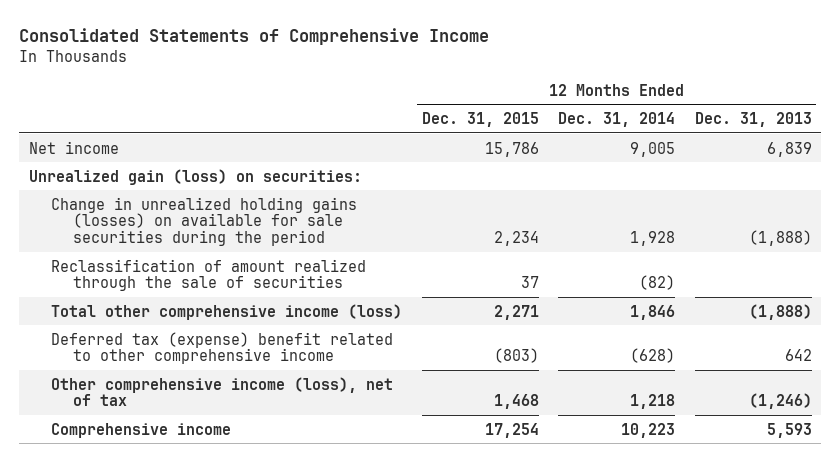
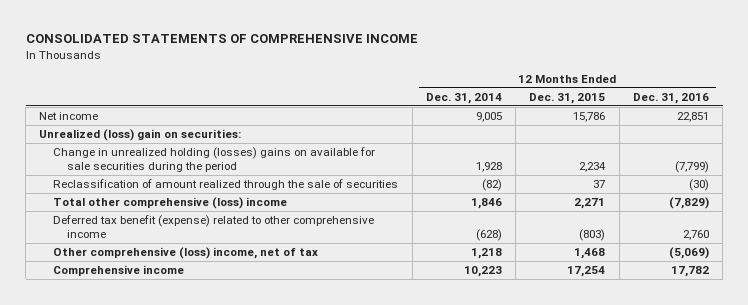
- Consolidated Statements of Comprehensive Income
+ CONSOLIDATED STATEMENTS OF COMPREHENSIVE INCOME
- | 12 Months Ended Dec. 31, 2015 | 12 Months Ended Dec. 31, 2014 | 12 Months Ended Dec. 31, 2013
+ | 12 Months Ended Dec. 31, 2014 | 12 Months Ended Dec. 31, 2015 | 12 Months Ended Dec. 31, 2016
- Unrealized gain (loss) on securities:
- Change in unrealized holding gains (losses) on available for sale securities during the period | 2,234 | 1,928 | (1,888)
+ Unrealized (loss) gain on securities:
+ Change in unrealized holding (losses) gains on available for sale securities during the period | 1,928 | 2,234 | (7,799)
- Total other comprehensive income (loss) | 2,271 | 1,846 | (1,888)
- Deferred tax (expense) benefit related to other comprehensive income | (803) | (628) | 642
- Other comprehensive income (loss), net of tax | 1,468 | 1,218 | (1,246)
+ Total other comprehensive (loss) income | 1,846 | 2,271 | (7,829)
+ Deferred tax benefit (expense) related to other comprehensive income | (628) | (803) | 2,760
+ Other comprehensive (loss) income, net of tax | 1,218 | 1,468 | (5,069)

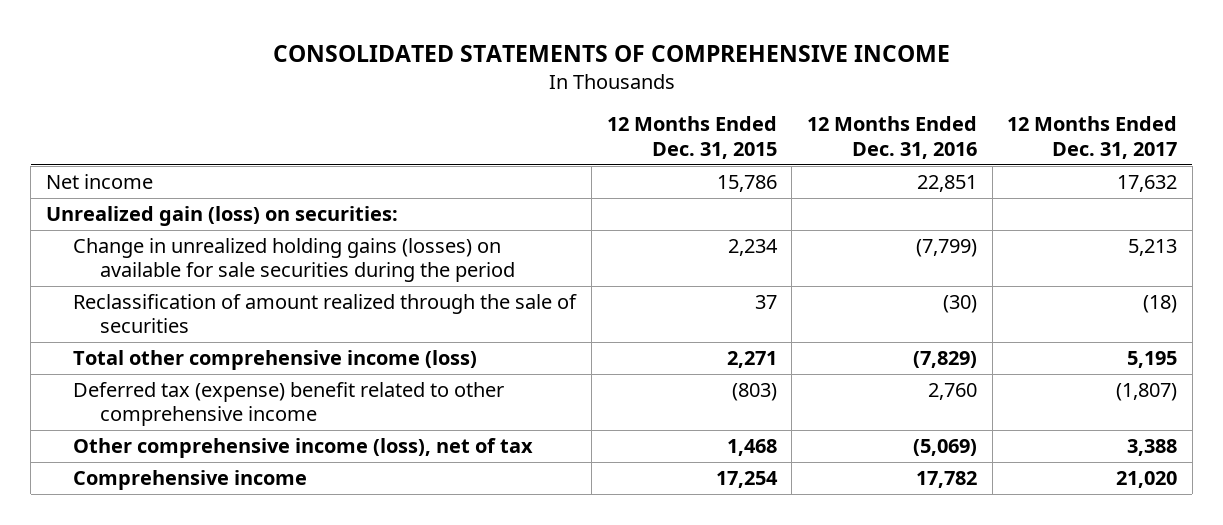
- | 12 Months Ended Dec. 31, 2014 | 12 Months Ended Dec. 31, 2015 | 12 Months Ended Dec. 31, 2016
+ | 12 Months Ended Dec. 31, 2015 | 12 Months Ended Dec. 31, 2016 | 12 Months Ended Dec. 31, 2017
- Unrealized (loss) gain on securities:
- Change in unrealized holding (losses) gains on available for sale securities during the period | 1,928 | 2,234 | (7,799)
+ Unrealized gain (loss) on securities:
+ Change in unrealized holding gains (losses) on available for sale securities during the period | 2,234 | (7,799) | 5,213
- Total other comprehensive (loss) income | 1,846 | 2,271 | (7,829)
- Deferred tax benefit (expense) related to other comprehensive income | (628) | (803) | 2,760
- Other comprehensive (loss) income, net of tax | 1,218 | 1,468 | (5,069)
+ Total other comprehensive income (loss) | 2,271 | (7,829) | 5,195
+ Deferred tax (expense) benefit related to other comprehensive income | (803) | 2,760 | (1,807)
+ Other comprehensive income (loss), net of tax | 1,468 | (5,069) | 3,388

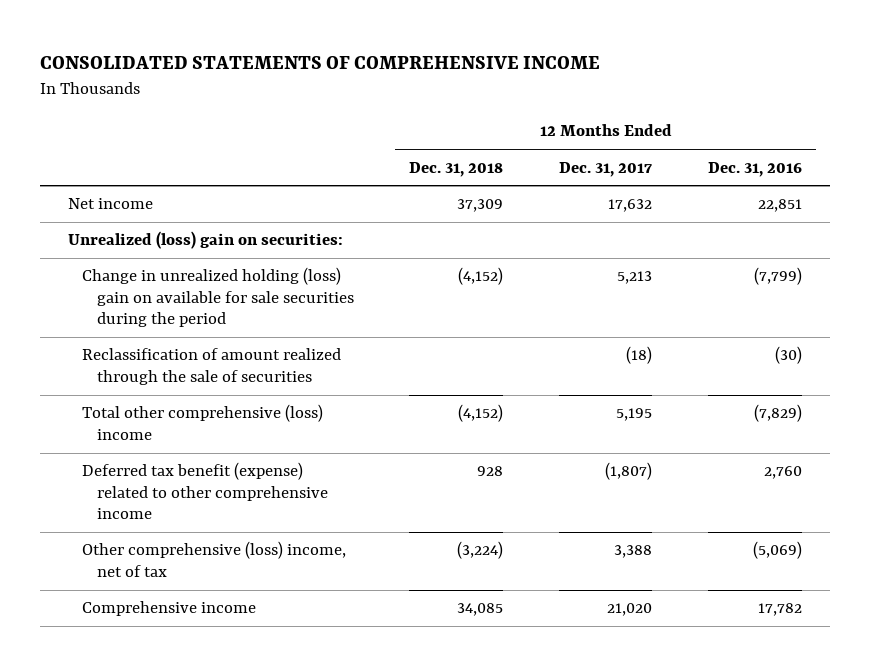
- | 12 Months Ended Dec. 31, 2015 | 12 Months Ended Dec. 31, 2016 | 12 Months Ended Dec. 31, 2017
+ | 12 Months Ended Dec. 31, 2018 | 12 Months Ended Dec. 31, 2017 | 12 Months Ended Dec. 31, 2016
- Unrealized gain (loss) on securities:
- Change in unrealized holding gains (losses) on available for sale securities during the period | 2,234 | (7,799) | 5,213
+ Unrealized (loss) gain on securities:
+ Change in unrealized holding (loss) gain on available for sale securities during the period | (4,152) | 5,213 | (7,799)
- Total other comprehensive income (loss) | 2,271 | (7,829) | 5,195
- Deferred tax (expense) benefit related to other comprehensive income | (803) | 2,760 | (1,807)
- Other comprehensive income (loss), net of tax | 1,468 | (5,069) | 3,388
+ Total other comprehensive (loss) income | (4,152) | 5,195 | (7,829)
+ Deferred tax benefit (expense) related to other comprehensive income | 928 | (1,807) | 2,760
+ Other comprehensive (loss) income, net of tax | (3,224) | 3,388 | (5,069)

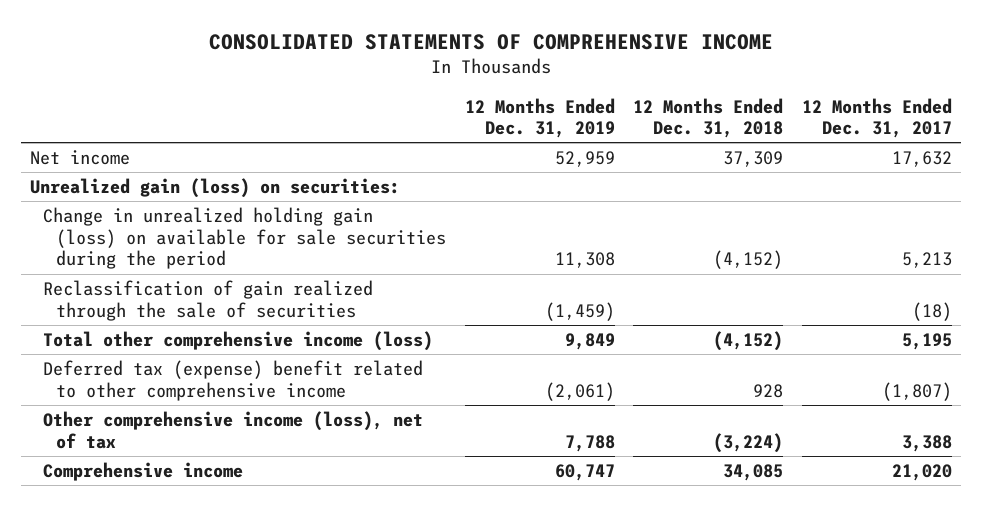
- | 12 Months Ended Dec. 31, 2018 | 12 Months Ended Dec. 31, 2017 | 12 Months Ended Dec. 31, 2016
+ | 12 Months Ended Dec. 31, 2019 | 12 Months Ended Dec. 31, 2018 | 12 Months Ended Dec. 31, 2017
- Unrealized (loss) gain on securities:
- Change in unrealized holding (loss) gain on available for sale securities during the period | (4,152) | 5,213 | (7,799)
- Reclassification of amount realized through the sale of securities | | (18) | (30)
- Total other comprehensive (loss) income | (4,152) | 5,195 | (7,829)
- Deferred tax benefit (expense) related to other comprehensive income | 928 | (1,807) | 2,760
- Other comprehensive (loss) income, net of tax | (3,224) | 3,388 | (5,069)
+ Unrealized gain (loss) on securities:
+ Change in unrealized holding gain (loss) on available for sale securities during the period | 11,308 | (4,152) | 5,213
+ Reclassification of gain realized through the sale of securities | (1,459) | | (18)
+ Total other comprehensive income (loss) | 9,849 | (4,152) | 5,195
+ Deferred tax (expense) benefit related to other comprehensive income | (2,061) | 928 | (1,807)
+ Other comprehensive income (loss), net of tax | 7,788 | (3,224) | 3,388

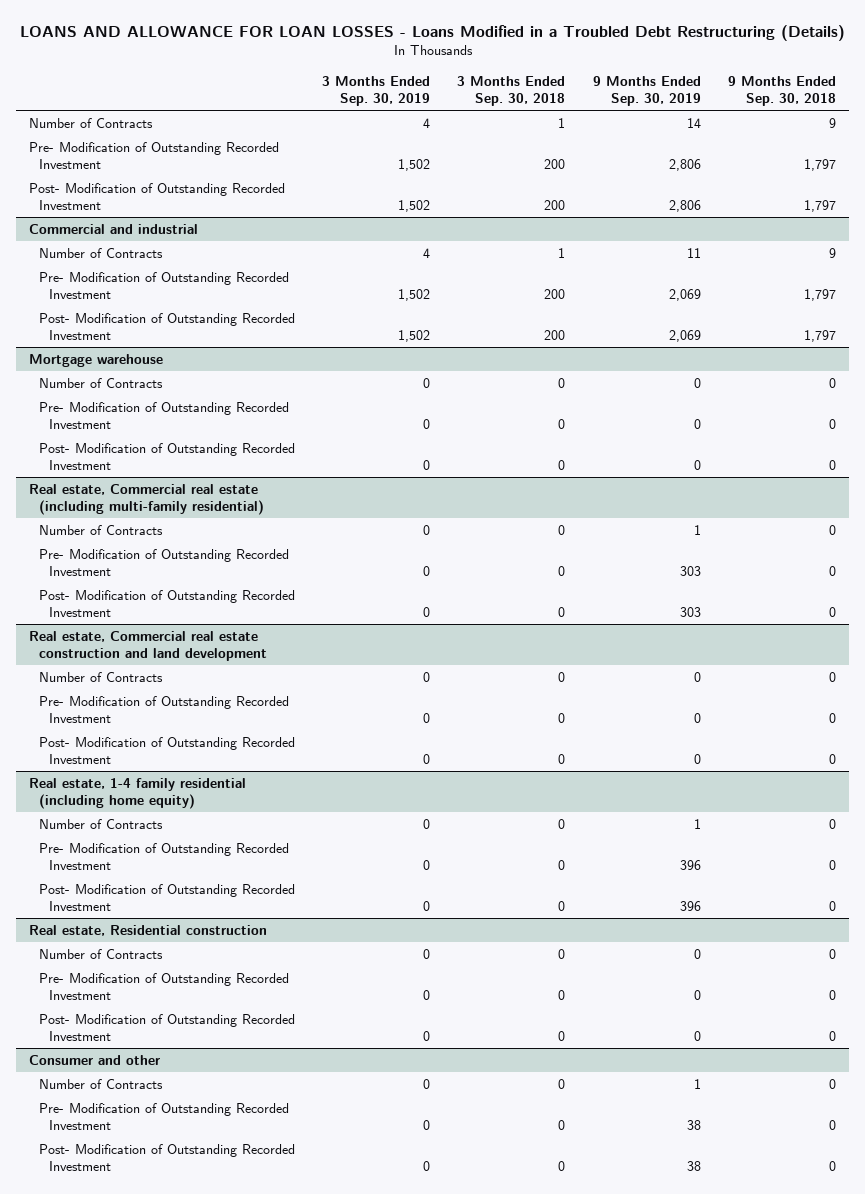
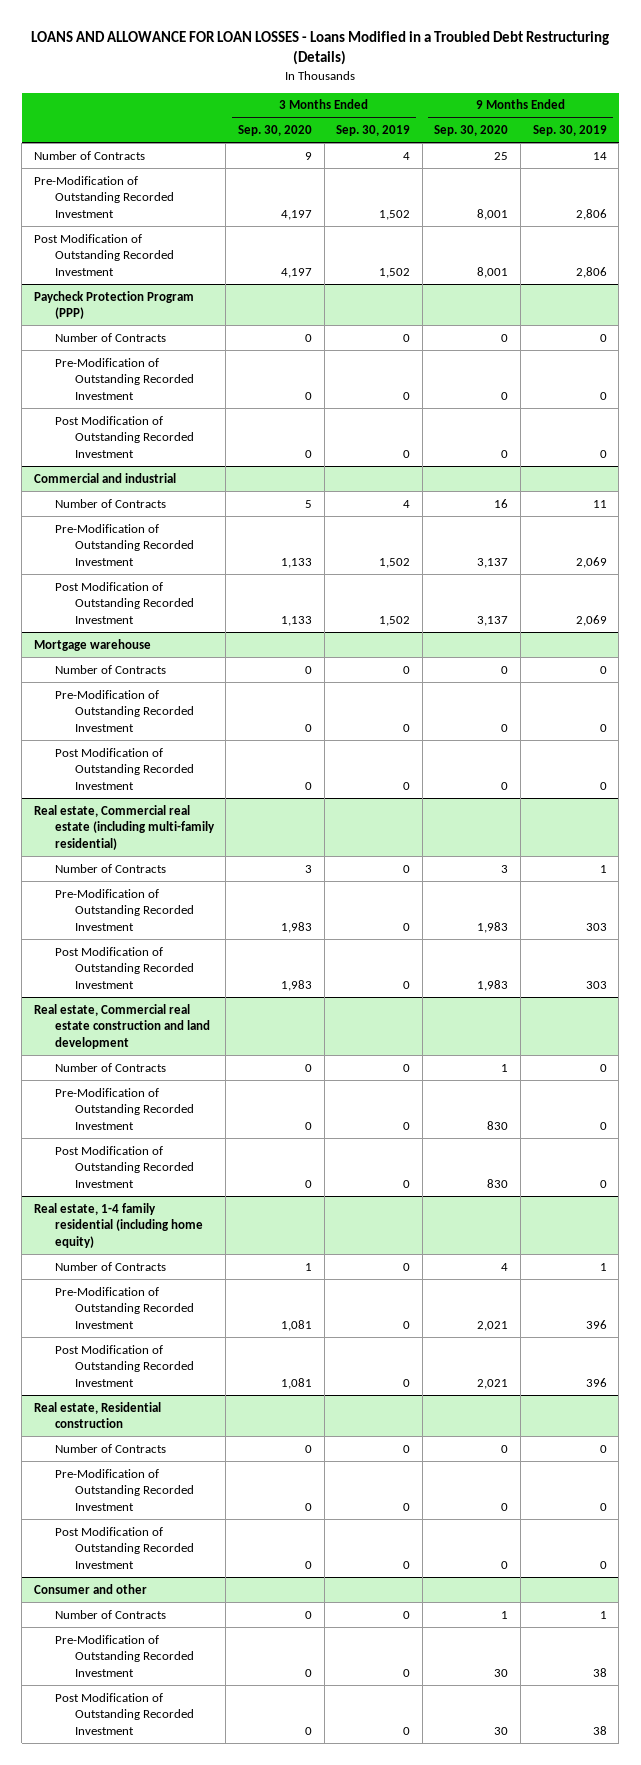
- | 3 Months Ended Sep. 30, 2019 | 3 Months Ended Sep. 30, 2018 | 9 Months Ended Sep. 30, 2019 | 9 Months Ended Sep. 30, 2018
+ | 3 Months Ended Sep. 30, 2020 | 3 Months Ended Sep. 30, 2019 | 9 Months Ended Sep. 30, 2020 | 9 Months Ended Sep. 30, 2019
- Pre- Modification of Outstanding Recorded Investment | 1,502 | 200 | 2,806 | 1,797
- Post- Modification of Outstanding Recorded Investment | 1,502 | 200 | 2,806 | 1,797
+ Pre-Modification of Outstanding Recorded Investment | 4,197 | 1,502 | 8,001 | 2,806
+ Post Modification of Outstanding Recorded Investment | 4,197 | 1,502 | 8,001 | 2,806
+ Paycheck Protection Program (PPP)
+ Number of Contracts | 0 | 0 | 0 | 0
+ Pre-Modification of Outstanding Recorded Investment | 0 | 0 | 0 | 0
+ Post Modification of Outstanding Recorded Investment | 0 | 0 | 0 | 0
@ Commercial and industrial
- Pre- Modification of Outstanding Recorded Investment | 1,502 | 200 | 2,069 | 1,797
- Post- Modification of Outstanding Recorded Investment | 1,502 | 200 | 2,069 | 1,797
+ Pre-Modification of Outstanding Recorded Investment | 1,133 | 1,502 | 3,137 | 2,069
+ Post Modification of Outstanding Recorded Investment | 1,133 | 1,502 | 3,137 | 2,069
@ Mortgage warehouse
- Pre- Modification of Outstanding Recorded Investment | 0 | 0 | 0 | 0
- Post- Modification of Outstanding Recorded Investment | 0 | 0 | 0 | 0
+ Pre-Modification of Outstanding Recorded Investment | 0 | 0 | 0 | 0
+ Post Modification of Outstanding Recorded Investment | 0 | 0 | 0 | 0
@ Real estate, Commercial real estate (including multi-family residential)
- Pre- Modification of Outstanding Recorded Investment | 0 | 0 | 303 | 0
- Post- Modification of Outstanding Recorded Investment | 0 | 0 | 303 | 0
+ Pre-Modification of Outstanding Recorded Investment | 1,983 | 0 | 1,983 | 303
+ Post Modification of Outstanding Recorded Investment | 1,983 | 0 | 1,983 | 303
@ Real estate, Commercial real estate construction and land development
- Pre- Modification of Outstanding Recorded Investment | 0 | 0 | 0 | 0
- Post- Modification of Outstanding Recorded Investment | 0 | 0 | 0 | 0
+ Pre-Modification of Outstanding Recorded Investment | 0 | 0 | 830 | 0
+ Post Modification of Outstanding Recorded Investment | 0 | 0 | 830 | 0
@ Real estate, 1-4 family residential (including home equity)
- Pre- Modification of Outstanding Recorded Investment | 0 | 0 | 396 | 0
- Post- Modification of Outstanding Recorded Investment | 0 | 0 | 396 | 0
+ Pre-Modification of Outstanding Recorded Investment | 1,081 | 0 | 2,021 | 396
+ Post Modification of Outstanding Recorded Investment | 1,081 | 0 | 2,021 | 396
@ Real estate, Residential construction
- Pre- Modification of Outstanding Recorded Investment | 0 | 0 | 0 | 0
- Post- Modification of Outstanding Recorded Investment | 0 | 0 | 0 | 0
+ Pre-Modification of Outstanding Recorded Investment | 0 | 0 | 0 | 0
+ Post Modification of Outstanding Recorded Investment | 0 | 0 | 0 | 0
@ Consumer and other
- Pre- Modification of Outstanding Recorded Investment | 0 | 0 | 38 | 0
- Post- Modification of Outstanding Recorded Investment | 0 | 0 | 38 | 0
+ Pre-Modification of Outstanding Recorded Investment | 0 | 0 | 30 | 38
+ Post Modification of Outstanding Recorded Investment | 0 | 0 | 30 | 38

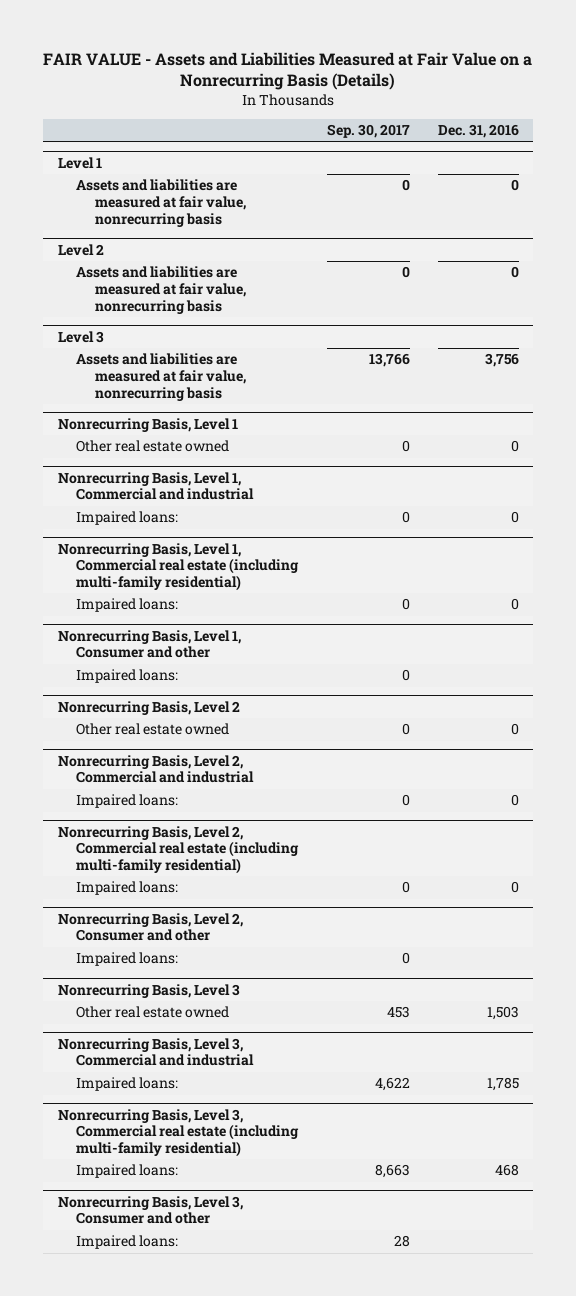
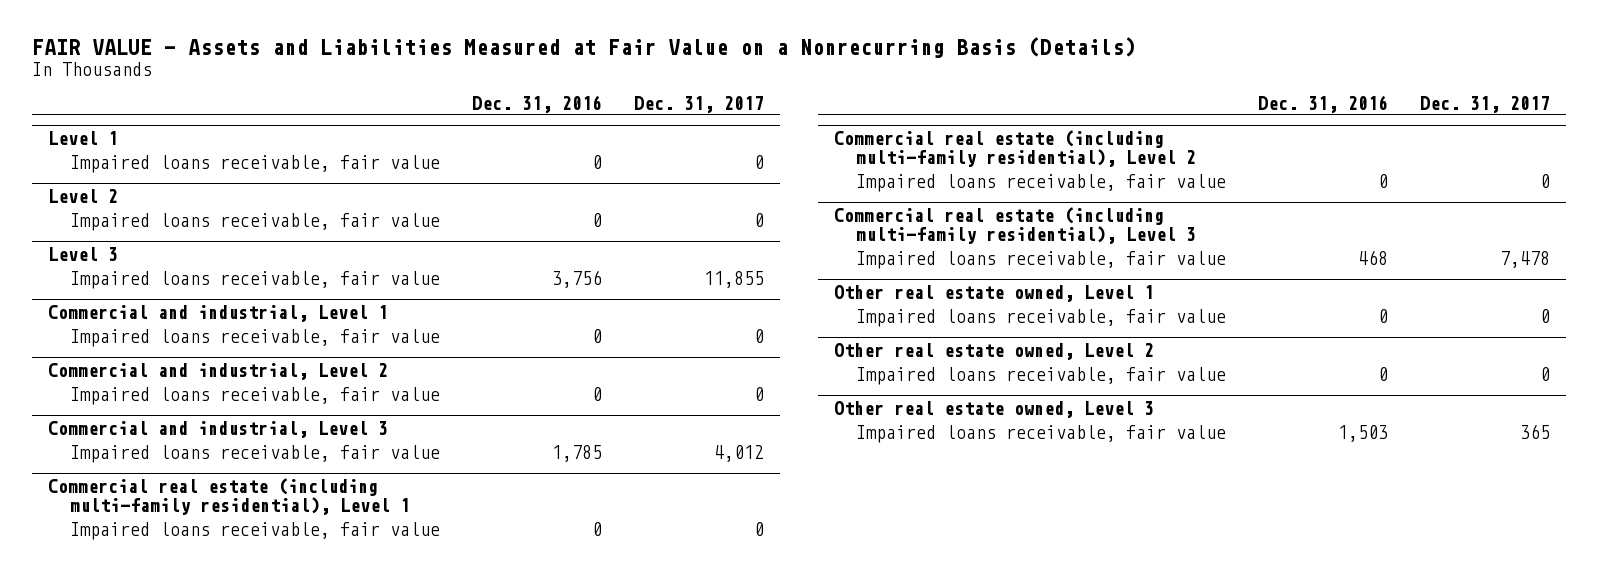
- | Sep. 30, 2017 | Dec. 31, 2016
+ | Dec. 31, 2016 | Dec. 31, 2017
@ Level 1
- Assets and liabilities are measured at fair value, nonrecurring basis | 0 | 0
+ Impaired loans receivable, fair value | 0 | 0
@ Level 2
- Assets and liabilities are measured at fair value, nonrecurring basis | 0 | 0
+ Impaired loans receivable, fair value | 0 | 0
@ Level 3
- Assets and liabilities are measured at fair value, nonrecurring basis | 13,766 | 3,756
- Nonrecurring Basis, Level 1
- Other real estate owned | 0 | 0
- Nonrecurring Basis, Level 1, Commercial and industrial
- Impaired loans: | 0 | 0
- Nonrecurring Basis, Level 1, Commercial real estate (including multi-family residential)
- Impaired loans: | 0 | 0
- Nonrecurring Basis, Level 1, Consumer and other
- Impaired loans: | 0 |
- Nonrecurring Basis, Level 2
- Other real estate owned | 0 | 0
- Nonrecurring Basis, Level 2, Commercial and industrial
- Impaired loans: | 0 | 0
- Nonrecurring Basis, Level 2, Commercial real estate (including multi-family residential)
- Impaired loans: | 0 | 0
- Nonrecurring Basis, Level 2, Consumer and other
- Impaired loans: | 0 |
- Nonrecurring Basis, Level 3
- Other real estate owned | 453 | 1,503
- Nonrecurring Basis, Level 3, Commercial and industrial
- Impaired loans: | 4,622 | 1,785
- Nonrecurring Basis, Level 3, Commercial real estate (including multi-family residential)
- Impaired loans: | 8,663 | 468
- Nonrecurring Basis, Level 3, Consumer and other
- Impaired loans: | 28 |
@ Level 3
+ Impaired loans receivable, fair value | 3,756 | 11,855
+ Commercial and industrial, Level 1
+ Impaired loans receivable, fair value | 0 | 0
+ Commercial and industrial, Level 2
+ Impaired loans receivable, fair value | 0 | 0
+ Commercial and industrial, Level 3
+ Impaired loans receivable, fair value | 1,785 | 4,012
+ Commercial real estate (including multi-family residential), Level 1
+ Impaired loans receivable, fair value | 0 | 0
+ Commercial real estate (including multi-family residential), Level 2
+ Impaired loans receivable, fair value | 0 | 0
+ Commercial real estate (including multi-family residential), Level 3
+ Impaired loans receivable, fair value | 468 | 7,478
+ Other real estate owned, Level 1
+ Impaired loans receivable, fair value | 0 | 0
+ Other real estate owned, Level 2
+ Impaired loans receivable, fair value | 0 | 0
+ Other real estate owned, Level 3
+ Impaired loans receivable, fair value | 1,503 | 365

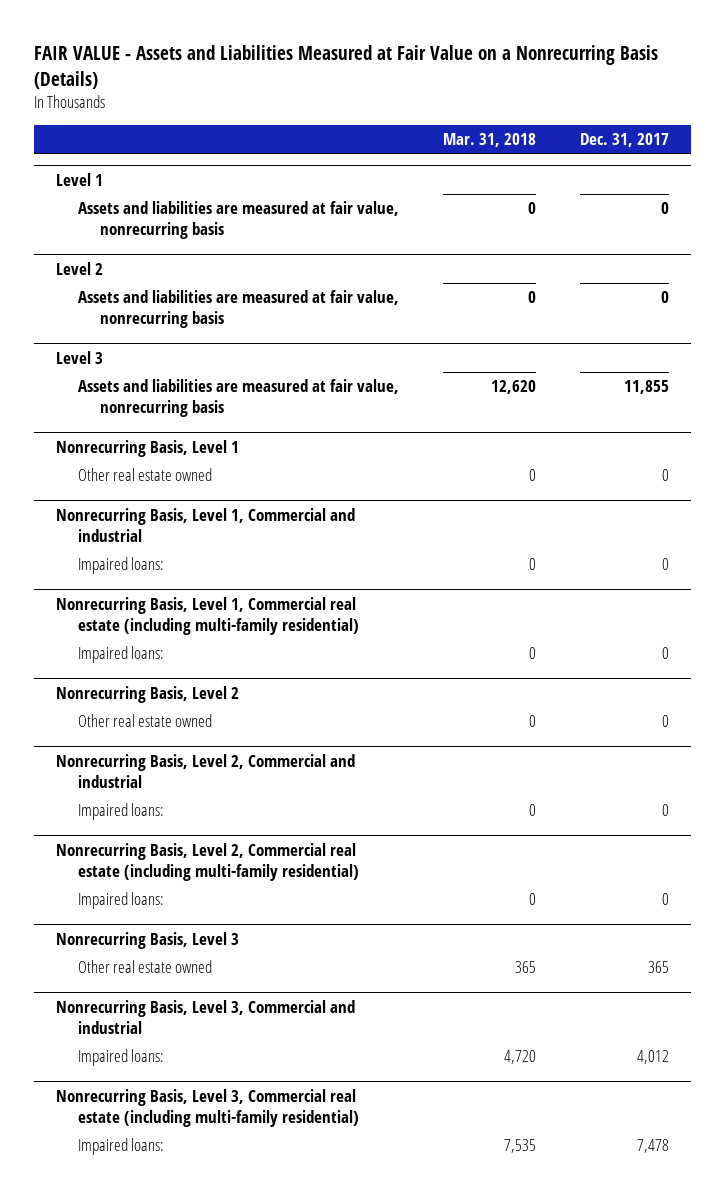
- | Dec. 31, 2016 | Dec. 31, 2017
+ | Mar. 31, 2018 | Dec. 31, 2017
@ Level 1
- Impaired loans receivable, fair value | 0 | 0
+ Assets and liabilities are measured at fair value, nonrecurring basis | 0 | 0
@ Level 2
- Impaired loans receivable, fair value | 0 | 0
+ Assets and liabilities are measured at fair value, nonrecurring basis | 0 | 0
@ Level 3
- Impaired loans receivable, fair value | 3,756 | 11,855
- Commercial and industrial, Level 1
- Impaired loans receivable, fair value | 0 | 0
- Commercial and industrial, Level 2
- Impaired loans receivable, fair value | 0 | 0
- Commercial and industrial, Level 3
- Impaired loans receivable, fair value | 1,785 | 4,012
- Commercial real estate (including multi-family residential), Level 1
- Impaired loans receivable, fair value | 0 | 0
- Commercial real estate (including multi-family residential), Level 2
- Impaired loans receivable, fair value | 0 | 0
- Commercial real estate (including multi-family residential), Level 3
- Impaired loans receivable, fair value | 468 | 7,478
- Other real estate owned, Level 1
- Impaired loans receivable, fair value | 0 | 0
- Other real estate owned, Level 2
- Impaired loans receivable, fair value | 0 | 0
- Other real estate owned, Level 3
- Impaired loans receivable, fair value | 1,503 | 365
@ Level 3
+ Assets and liabilities are measured at fair value, nonrecurring basis | 12,620 | 11,855
+ Nonrecurring Basis, Level 1
+ Other real estate owned | 0 | 0
+ Nonrecurring Basis, Level 1, Commercial and industrial
+ Impaired loans: | 0 | 0
+ Nonrecurring Basis, Level 1, Commercial real estate (including multi-family residential)
+ Impaired loans: | 0 | 0
+ Nonrecurring Basis, Level 2
+ Other real estate owned | 0 | 0
+ Nonrecurring Basis, Level 2, Commercial and industrial
+ Impaired loans: | 0 | 0
+ Nonrecurring Basis, Level 2, Commercial real estate (including multi-family residential)
+ Impaired loans: | 0 | 0
+ Nonrecurring Basis, Level 3
+ Other real estate owned | 365 | 365
+ Nonrecurring Basis, Level 3, Commercial and industrial
+ Impaired loans: | 4,720 | 4,012
+ Nonrecurring Basis, Level 3, Commercial real estate (including multi-family residential)
+ Impaired loans: | 7,535 | 7,478

